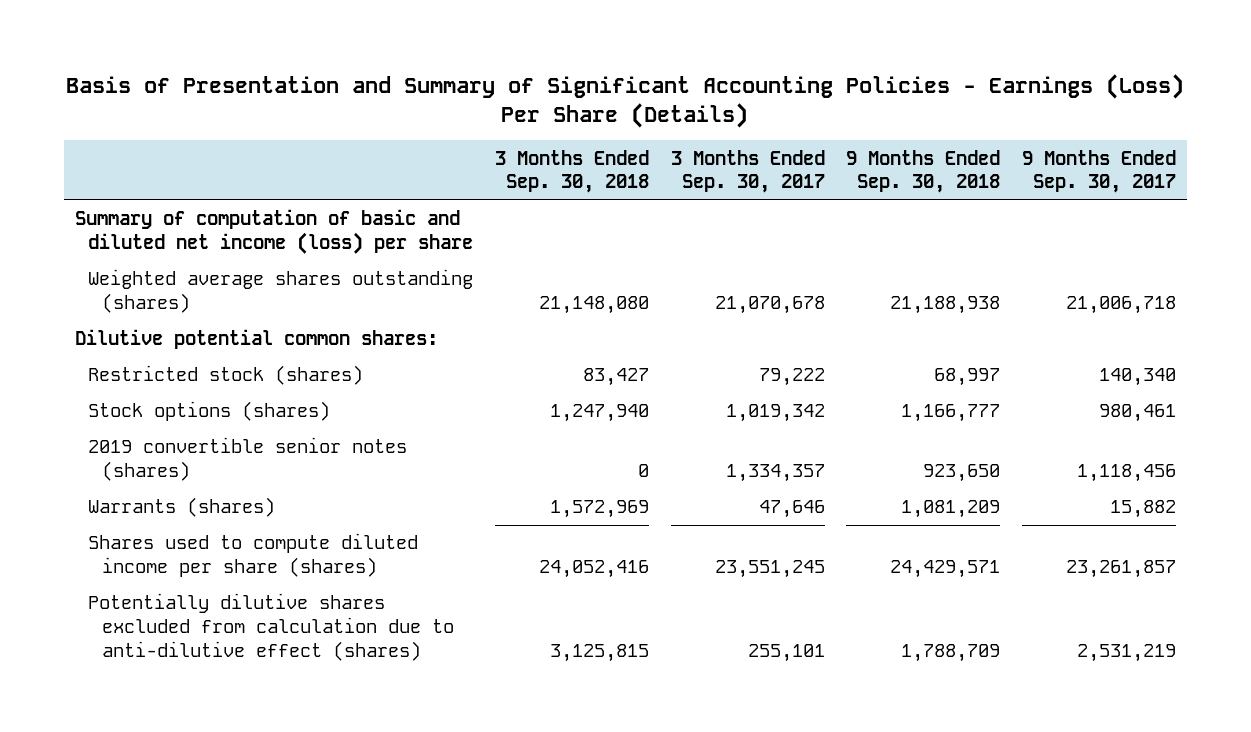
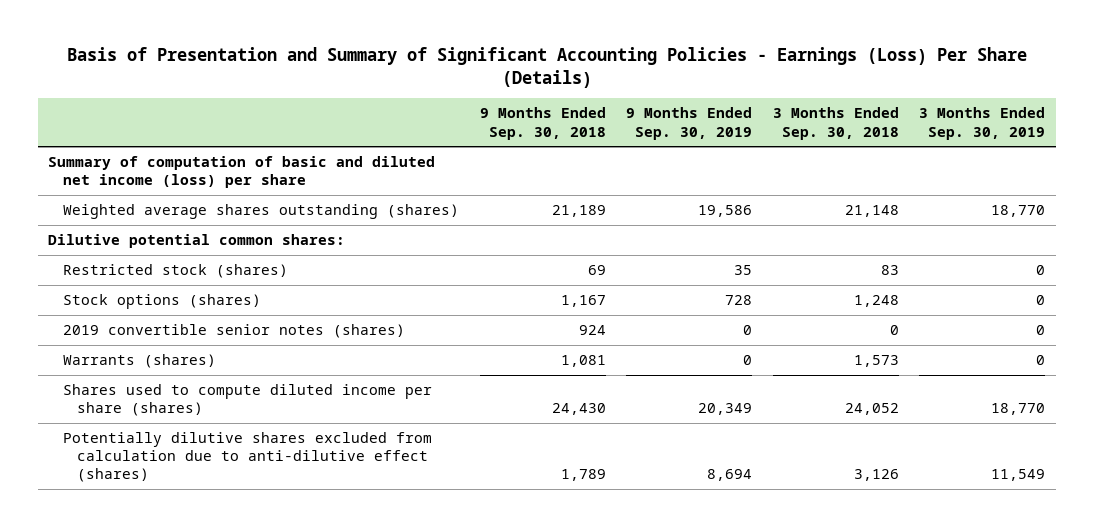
- | 3 Months Ended Sep. 30, 2018 | 3 Months Ended Sep. 30, 2017 | 9 Months Ended Sep. 30, 2018 | 9 Months Ended Sep. 30, 2017
+ | 9 Months Ended Sep. 30, 2018 | 9 Months Ended Sep. 30, 2019 | 3 Months Ended Sep. 30, 2018 | 3 Months Ended Sep. 30, 2019
- Weighted average shares outstanding (shares) | 21,148,080 | 21,070,678 | 21,188,938 | 21,006,718
+ Weighted average shares outstanding (shares) | 21,189 | 19,586 | 21,148 | 18,770
- Restricted stock (shares) | 83,427 | 79,222 | 68,997 | 140,340
- Stock options (shares) | 1,247,940 | 1,019,342 | 1,166,777 | 980,461
- 2019 convertible senior notes (shares) | 0 | 1,334,357 | 923,650 | 1,118,456
- Warrants (shares) | 1,572,969 | 47,646 | 1,081,209 | 15,882
- Shares used to compute diluted income per share (shares) | 24,052,416 | 23,551,245 | 24,429,571 | 23,261,857
- Potentially dilutive shares excluded from calculation due to anti-dilutive effect (shares) | 3,125,815 | 255,101 | 1,788,709 | 2,531,219
+ Restricted stock (shares) | 69 | 35 | 83 | 0
+ Stock options (shares) | 1,167 | 728 | 1,248 | 0
+ 2019 convertible senior notes (shares) | 924 | 0 | 0 | 0
+ Warrants (shares) | 1,081 | 0 | 1,573 | 0
+ Shares used to compute diluted income per share (shares) | 24,430 | 20,349 | 24,052 | 18,770
+ Potentially dilutive shares excluded from calculation due to anti-dilutive effect (shares) | 1,789 | 8,694 | 3,126 | 11,549

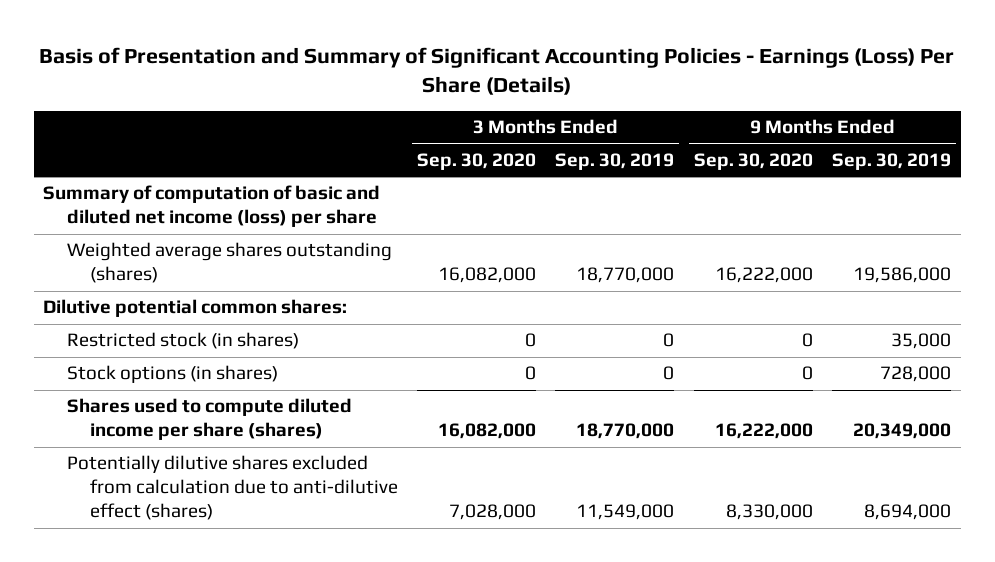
- | 9 Months Ended Sep. 30, 2018 | 9 Months Ended Sep. 30, 2019 | 3 Months Ended Sep. 30, 2018 | 3 Months Ended Sep. 30, 2019
+ | 3 Months Ended Sep. 30, 2020 | 3 Months Ended Sep. 30, 2019 | 9 Months Ended Sep. 30, 2020 | 9 Months Ended Sep. 30, 2019
- Weighted average shares outstanding (shares) | 21,189 | 19,586 | 21,148 | 18,770
+ Weighted average shares outstanding (shares) | 16,082,000 | 18,770,000 | 16,222,000 | 19,586,000
- Restricted stock (shares) | 69 | 35 | 83 | 0
- Stock options (shares) | 1,167 | 728 | 1,248 | 0
- 2019 convertible senior notes (shares) | 924 | 0 | 0 | 0
- Warrants (shares) | 1,081 | 0 | 1,573 | 0
- Shares used to compute diluted income per share (shares) | 24,430 | 20,349 | 24,052 | 18,770
- Potentially dilutive shares excluded from calculation due to anti-dilutive effect (shares) | 1,789 | 8,694 | 3,126 | 11,549
+ Restricted stock (in shares) | 0 | 0 | 0 | 35,000
+ Stock options (in shares) | 0 | 0 | 0 | 728,000
+ Shares used to compute diluted income per share (shares) | 16,082,000 | 18,770,000 | 16,222,000 | 20,349,000
+ Potentially dilutive shares excluded from calculation due to anti-dilutive effect (shares) | 7,028,000 | 11,549,000 | 8,330,000 | 8,694,000

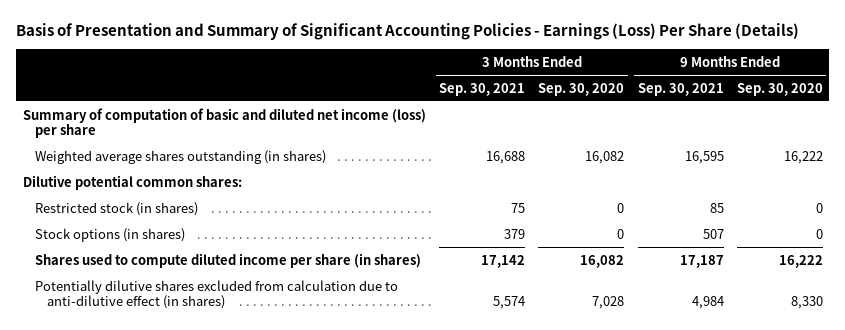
- | 3 Months Ended Sep. 30, 2020 | 3 Months Ended Sep. 30, 2019 | 9 Months Ended Sep. 30, 2020 | 9 Months Ended Sep. 30, 2019
+ | 3 Months Ended Sep. 30, 2021 | 3 Months Ended Sep. 30, 2020 | 9 Months Ended Sep. 30, 2021 | 9 Months Ended Sep. 30, 2020
- Weighted average shares outstanding (shares) | 16,082,000 | 18,770,000 | 16,222,000 | 19,586,000
+ Weighted average shares outstanding (in shares) | 16,688 | 16,082 | 16,595 | 16,222
- Shares used to compute diluted income per share (shares) | 16,082,000 | 18,770,000 | 16,222,000 | 20,349,000
- Potentially dilutive shares excluded from calculation due to anti-dilutive effect (shares) | 7,028,000 | 11,549,000 | 8,330,000 | 8,694,000
+ Shares used to compute diluted income per share (in shares) | 17,142 | 16,082 | 17,187 | 16,222
+ Potentially dilutive shares excluded from calculation due to anti-dilutive effect (in shares) | 5,574 | 7,028 | 4,984 | 8,330

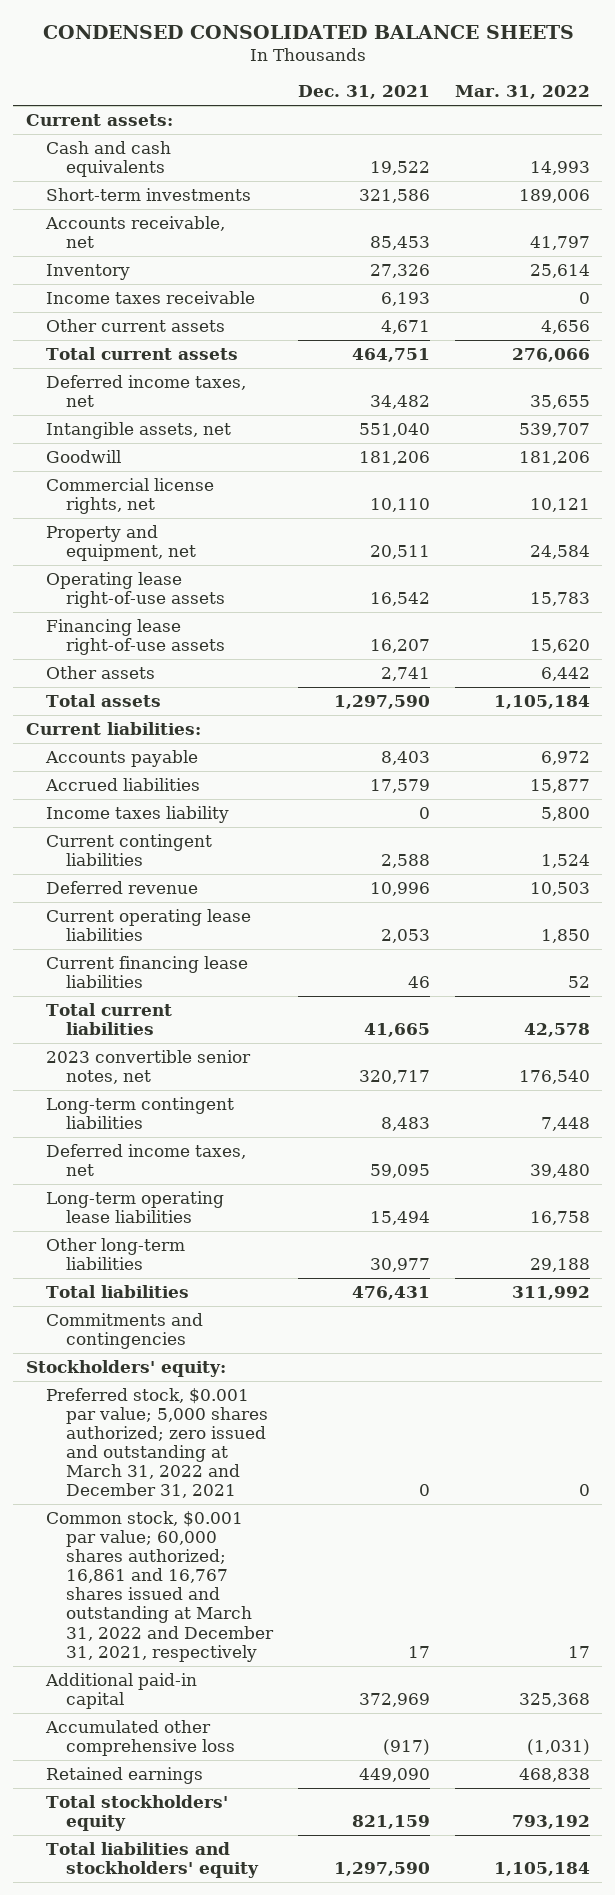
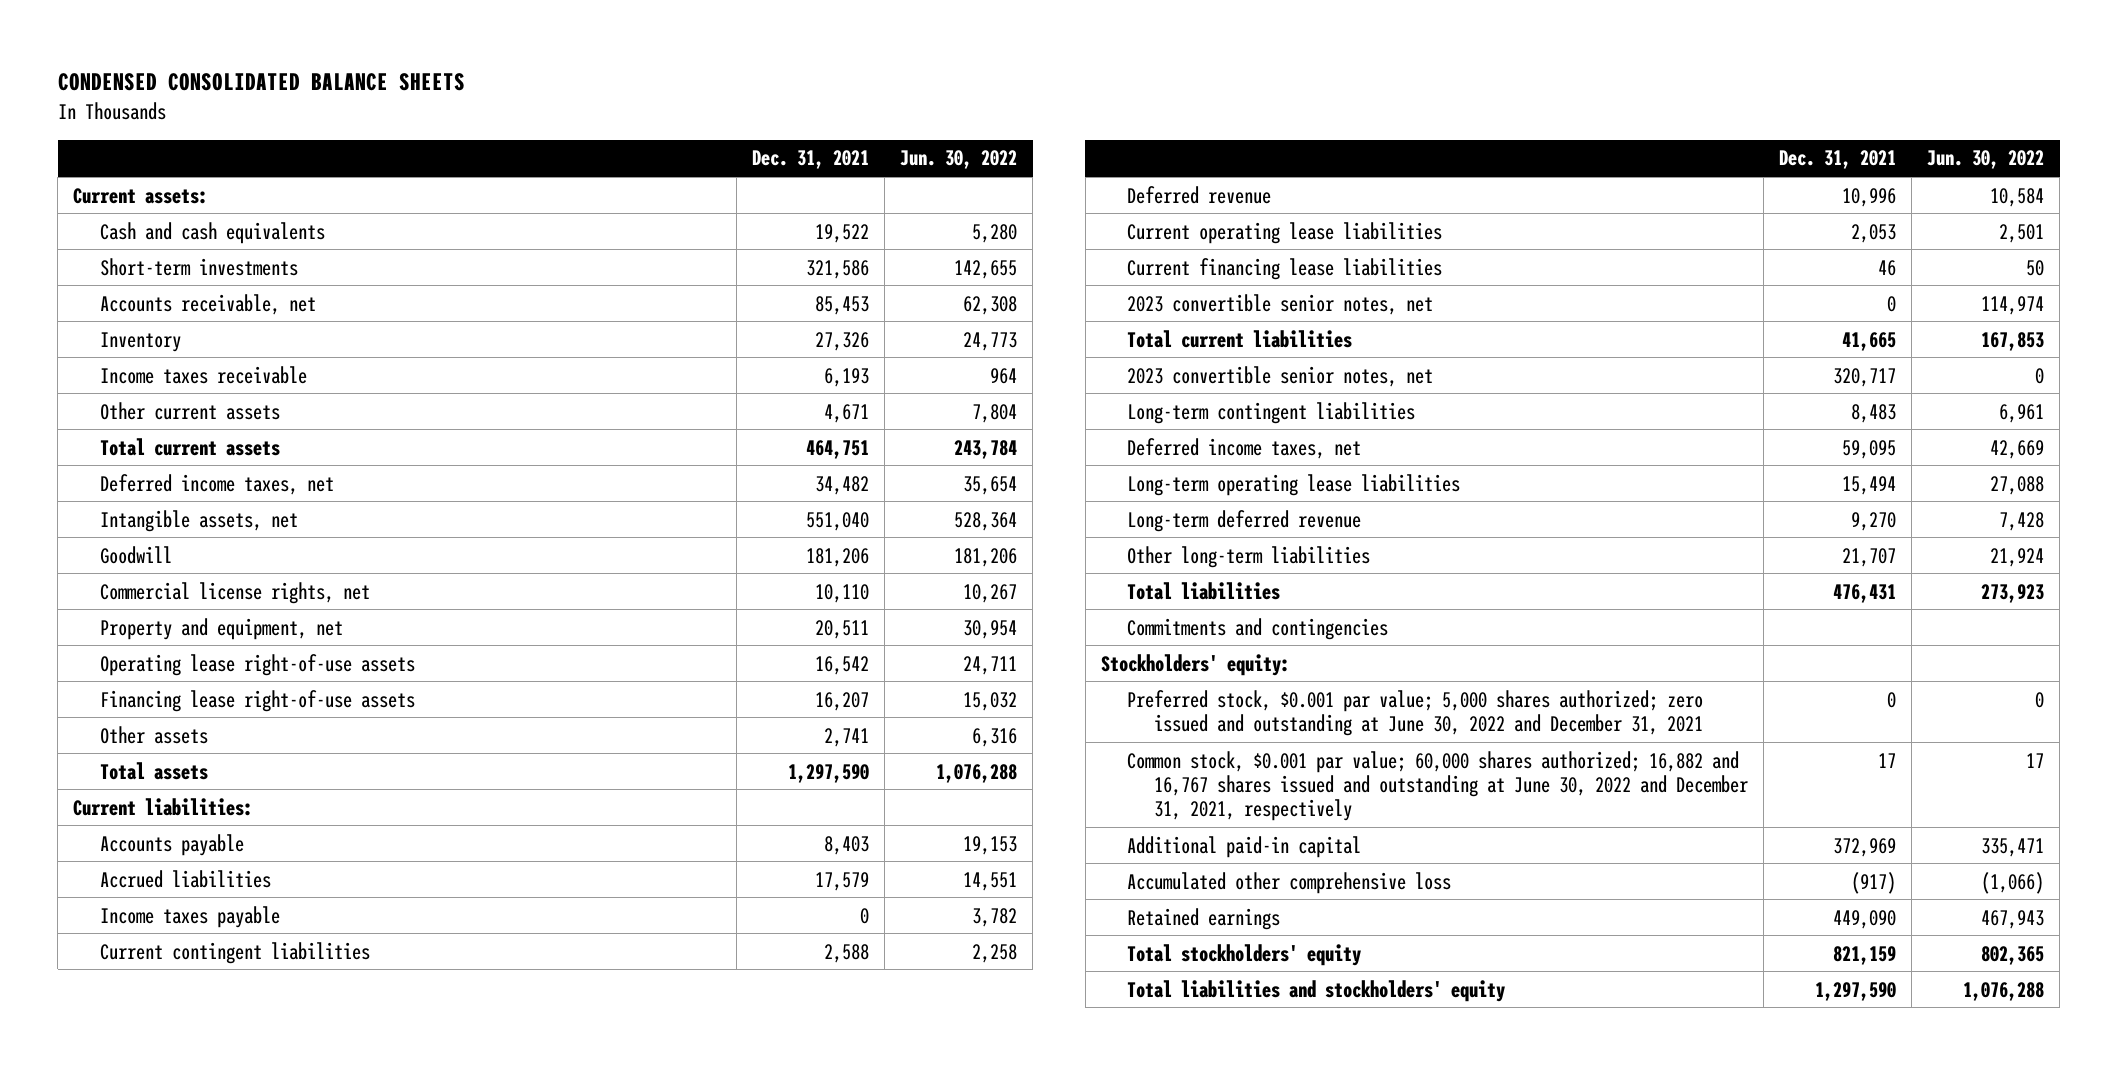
- | Dec. 31, 2021 | Mar. 31, 2022
+ | Dec. 31, 2021 | Jun. 30, 2022
- Income taxes liability | 0 | 5,800
+ Income taxes payable | 0 | 3,782
+ 2023 convertible senior notes, net | 0 | 114,974
- Other long-term liabilities | 30,977 | 29,188
+ Long-term deferred revenue | 9,270 | 7,428
+ Other long-term liabilities | 21,707 | 21,924
- Preferred stock, $0.001 par value; 5,000 shares authorized; zero issued and outstanding at March 31, 2022 and December 31, 2021 | 0 | 0
- Common stock, $0.001 par value; 60,000 shares authorized; 16,861 and 16,767 shares issued and outstanding at March 31, 2022 and December 31, 2021, respectively | 17 | 17
+ Preferred stock, $0.001 par value; 5,000 shares authorized; zero issued and outstanding at June 30, 2022 and December 31, 2021 | 0 | 0
+ Common stock, $0.001 par value; 60,000 shares authorized; 16,882 and 16,767 shares issued and outstanding at June 30, 2022 and December 31, 2021, respectively | 17 | 17

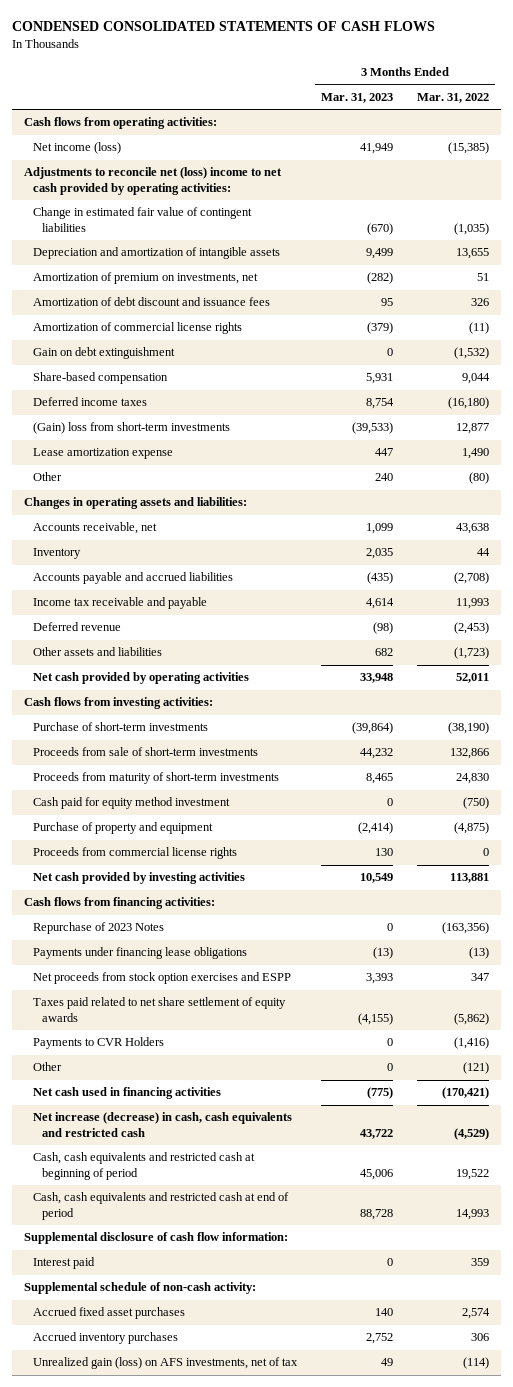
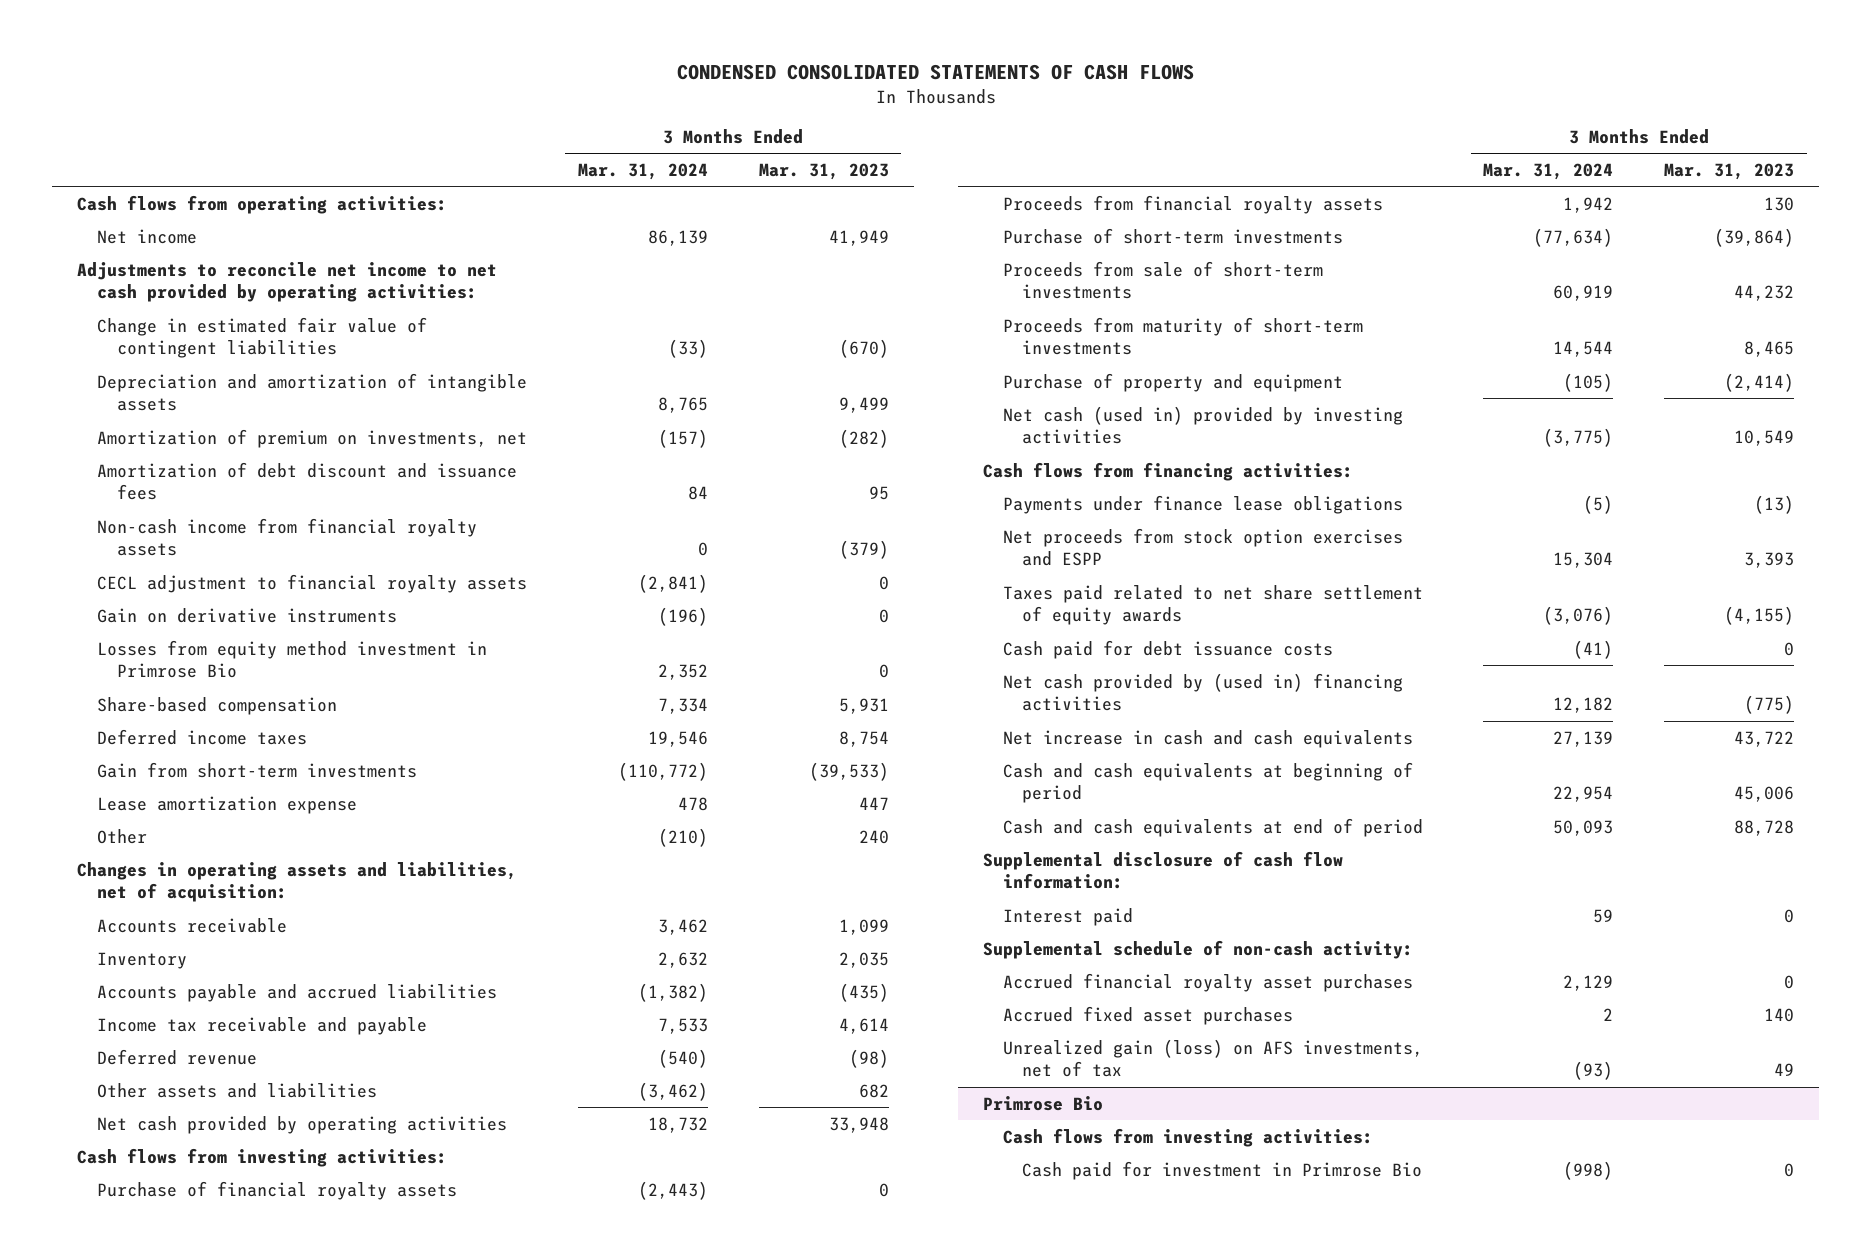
- | 3 Months Ended Mar. 31, 2023 | 3 Months Ended Mar. 31, 2022
+ | 3 Months Ended Mar. 31, 2024 | 3 Months Ended Mar. 31, 2023
- Net income (loss) | 41,949 | (15,385)
- Adjustments to reconcile net (loss) income to net cash provided by operating activities:
+ Net income | 86,139 | 41,949
+ Adjustments to reconcile net income to net cash provided by operating activities:
- Amortization of commercial license rights | (379) | (11)
- Gain on debt extinguishment | 0 | (1,532)
+ Non-cash income from financial royalty assets | 0 | (379)
+ CECL adjustment to financial royalty assets | (2,841) | 0
+ Gain on derivative instruments | (196) | 0
+ Losses from equity method investment in Primrose Bio | 2,352 | 0
- (Gain) loss from short-term investments | (39,533) | 12,877
+ Gain from short-term investments | (110,772) | (39,533)
- Changes in operating assets and liabilities:
- Accounts receivable, net | 1,099 | 43,638
+ Changes in operating assets and liabilities, net of acquisition:
+ Accounts receivable | 3,462 | 1,099
+ Purchase of financial royalty assets | (2,443) | 0
+ Proceeds from financial royalty assets | 1,942 | 130
- Cash paid for equity method investment | 0 | (750)
- Proceeds from commercial license rights | 130 | 0
- Net cash provided by investing activities | 10,549 | 113,881
+ Net cash (used in) provided by investing activities | (3,775) | 10,549
- Repurchase of 2023 Notes | 0 | (163,356)
- Payments under financing lease obligations | (13) | (13)
+ Payments under finance lease obligations | (5) | (13)
- Payments to CVR Holders | 0 | (1,416)
- Other | 0 | (121)
- Net cash used in financing activities | (775) | (170,421)
- Net increase (decrease) in cash, cash equivalents and restricted cash | 43,722 | (4,529)
- Cash, cash equivalents and restricted cash at beginning of period | 45,006 | 19,522
- Cash, cash equivalents and restricted cash at end of period | 88,728 | 14,993
+ Cash paid for debt issuance costs | (41) | 0
+ Net cash provided by (used in) financing activities | 12,182 | (775)
+ Net increase in cash and cash equivalents | 27,139 | 43,722
+ Cash and cash equivalents at beginning of period | 22,954 | 45,006
+ Cash and cash equivalents at end of period | 50,093 | 88,728
+ Accrued financial royalty asset purchases | 2,129 | 0
- Accrued inventory purchases | 2,752 | 306
+ Primrose Bio
+ Cash flows from investing activities:
+ Cash paid for investment in Primrose Bio | (998) | 0

